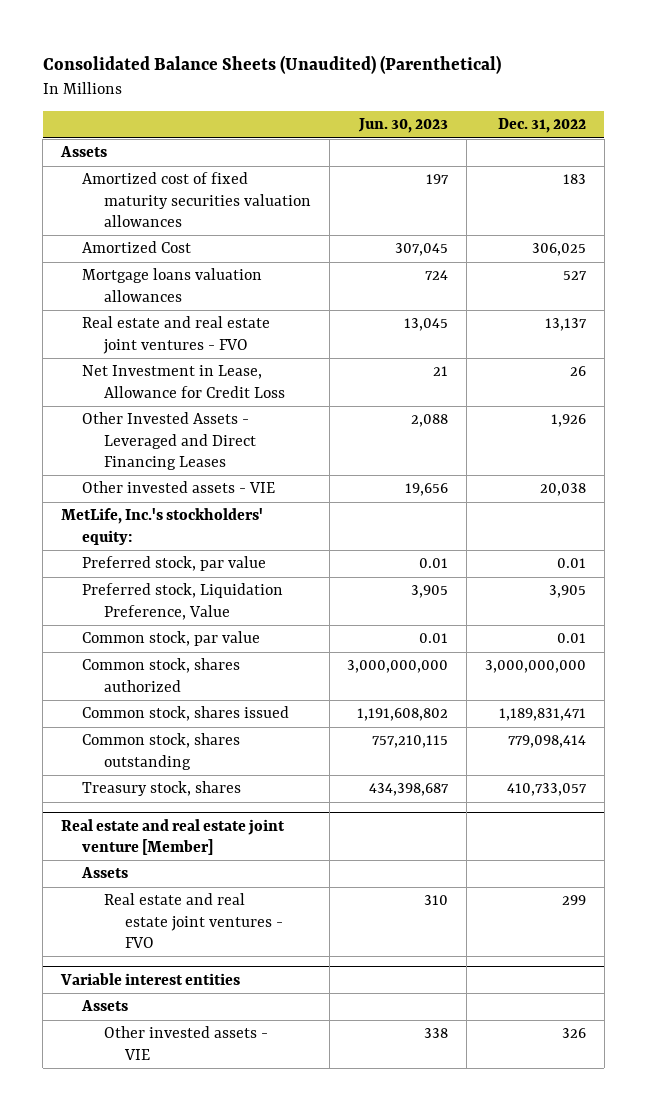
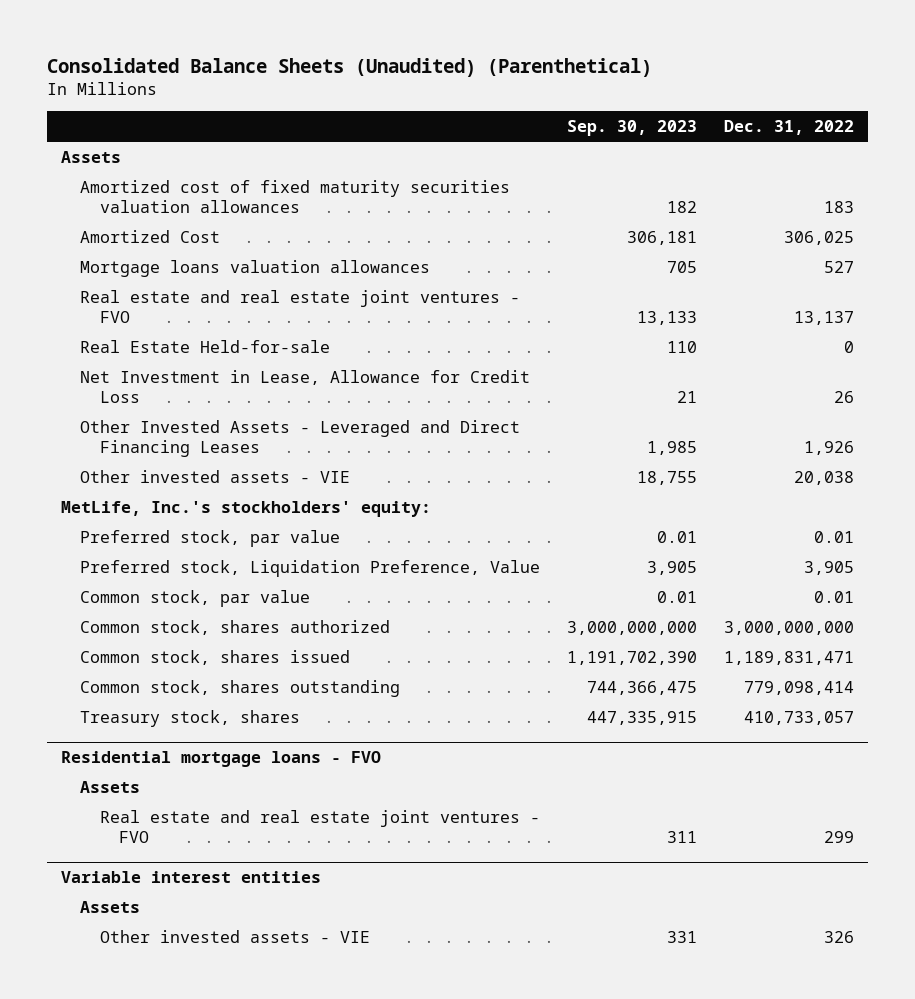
- | Jun. 30, 2023 | Dec. 31, 2022
+ | Sep. 30, 2023 | Dec. 31, 2022
+ Real Estate Held-for-sale | 110 | 0
- Real estate and real estate joint venture [Member]
+ Residential mortgage loans - FVO

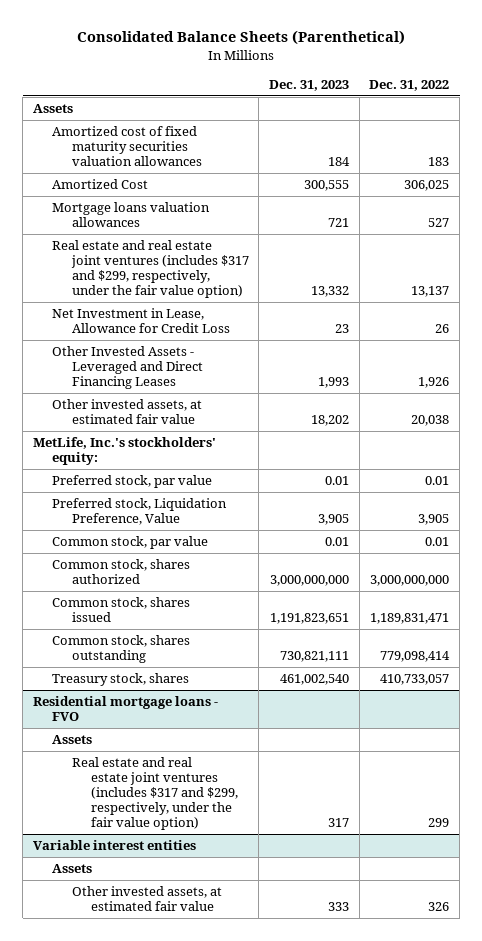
- Consolidated Balance Sheets (Unaudited) (Parenthetical)
+ Consolidated Balance Sheets (Parenthetical)
- | Sep. 30, 2023 | Dec. 31, 2022
+ | Dec. 31, 2023 | Dec. 31, 2022
- Real estate and real estate joint ventures - FVO | 13,133 | 13,137
- Real Estate Held-for-sale | 110 | 0
+ Real estate and real estate joint ventures (includes $317 and $299, respectively, under the fair value option) | 13,332 | 13,137
- Other invested assets - VIE | 18,755 | 20,038
+ Other invested assets, at estimated fair value | 18,202 | 20,038
@ Residential mortgage loans - FVO
- Real estate and real estate joint ventures - FVO | 311 | 299
+ Real estate and real estate joint ventures (includes $317 and $299, respectively, under the fair value option) | 317 | 299
@ Variable interest entities
- Other invested assets - VIE | 331 | 326
+ Other invested assets, at estimated fair value | 333 | 326

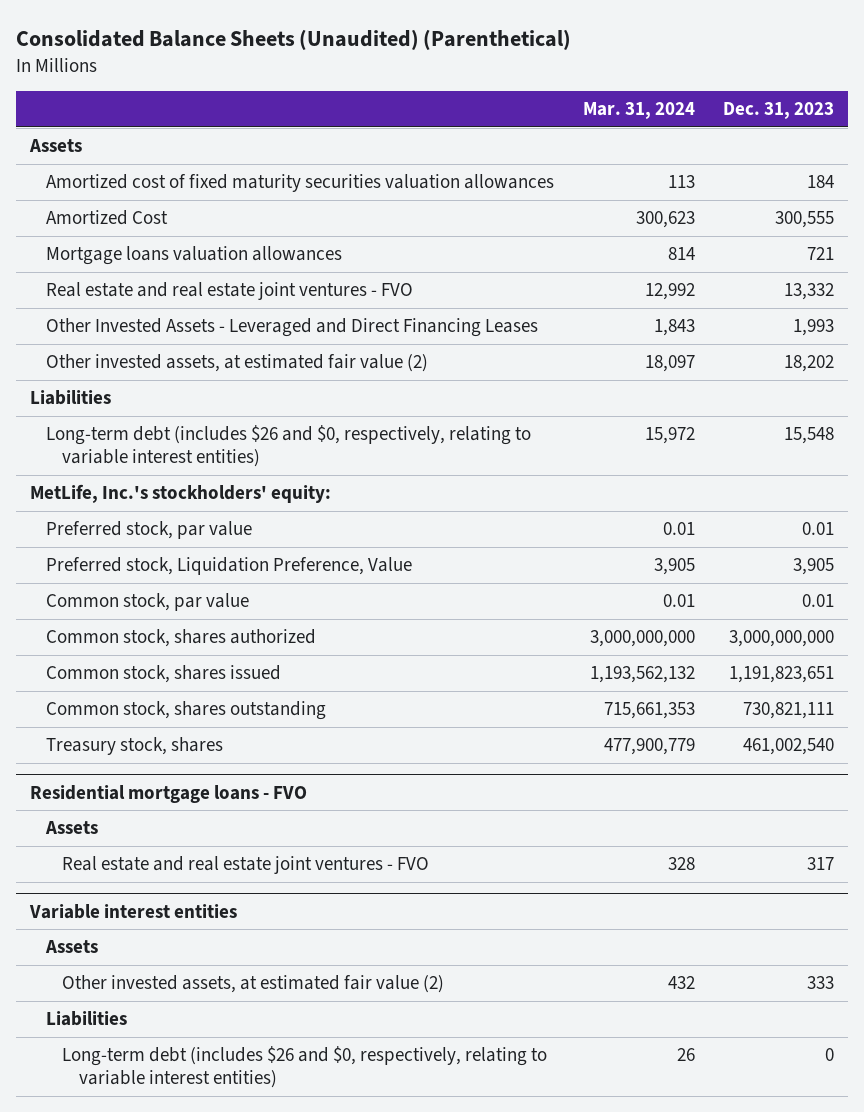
- Consolidated Balance Sheets (Parenthetical)
+ Consolidated Balance Sheets (Unaudited) (Parenthetical)
- | Dec. 31, 2023 | Dec. 31, 2022
+ | Mar. 31, 2024 | Dec. 31, 2023
- Real estate and real estate joint ventures (includes $317 and $299, respectively, under the fair value option) | 13,332 | 13,137
- Net Investment in Lease, Allowance for Credit Loss | 23 | 26
+ Real estate and real estate joint ventures - FVO | 12,992 | 13,332
- Other invested assets, at estimated fair value | 18,202 | 20,038
+ Other invested assets, at estimated fair value (2) | 18,097 | 18,202
+ Liabilities
+ Long-term debt (includes $26 and $0, respectively, relating to variable interest entities) | 15,972 | 15,548
@ Residential mortgage loans - FVO
- Real estate and real estate joint ventures (includes $317 and $299, respectively, under the fair value option) | 317 | 299
+ Real estate and real estate joint ventures - FVO | 328 | 317
@ Variable interest entities
- Other invested assets, at estimated fair value | 333 | 326
+ Other invested assets, at estimated fair value (2) | 432 | 333
+ Liabilities
+ Long-term debt (includes $26 and $0, respectively, relating to variable interest entities) | 26 | 0

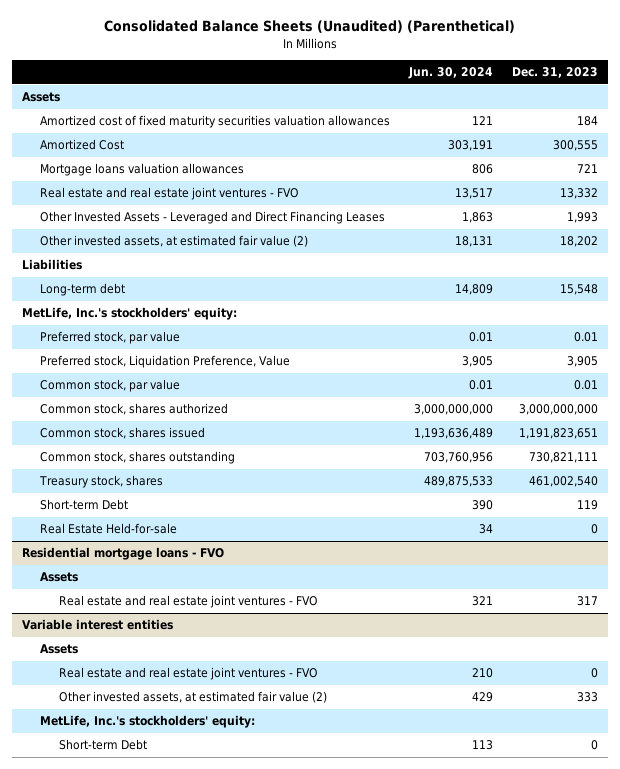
- | Mar. 31, 2024 | Dec. 31, 2023
+ | Jun. 30, 2024 | Dec. 31, 2023
- Long-term debt (includes $26 and $0, respectively, relating to variable interest entities) | 15,972 | 15,548
+ Long-term debt | 14,809 | 15,548
+ Short-term Debt | 390 | 119
+ Real Estate Held-for-sale | 34 | 0
@ Variable interest entities
+ Real estate and real estate joint ventures - FVO | 210 | 0
- Liabilities
- Long-term debt (includes $26 and $0, respectively, relating to variable interest entities) | 26 | 0
+ MetLife, Inc.'s stockholders' equity:
+ Short-term Debt | 113 | 0

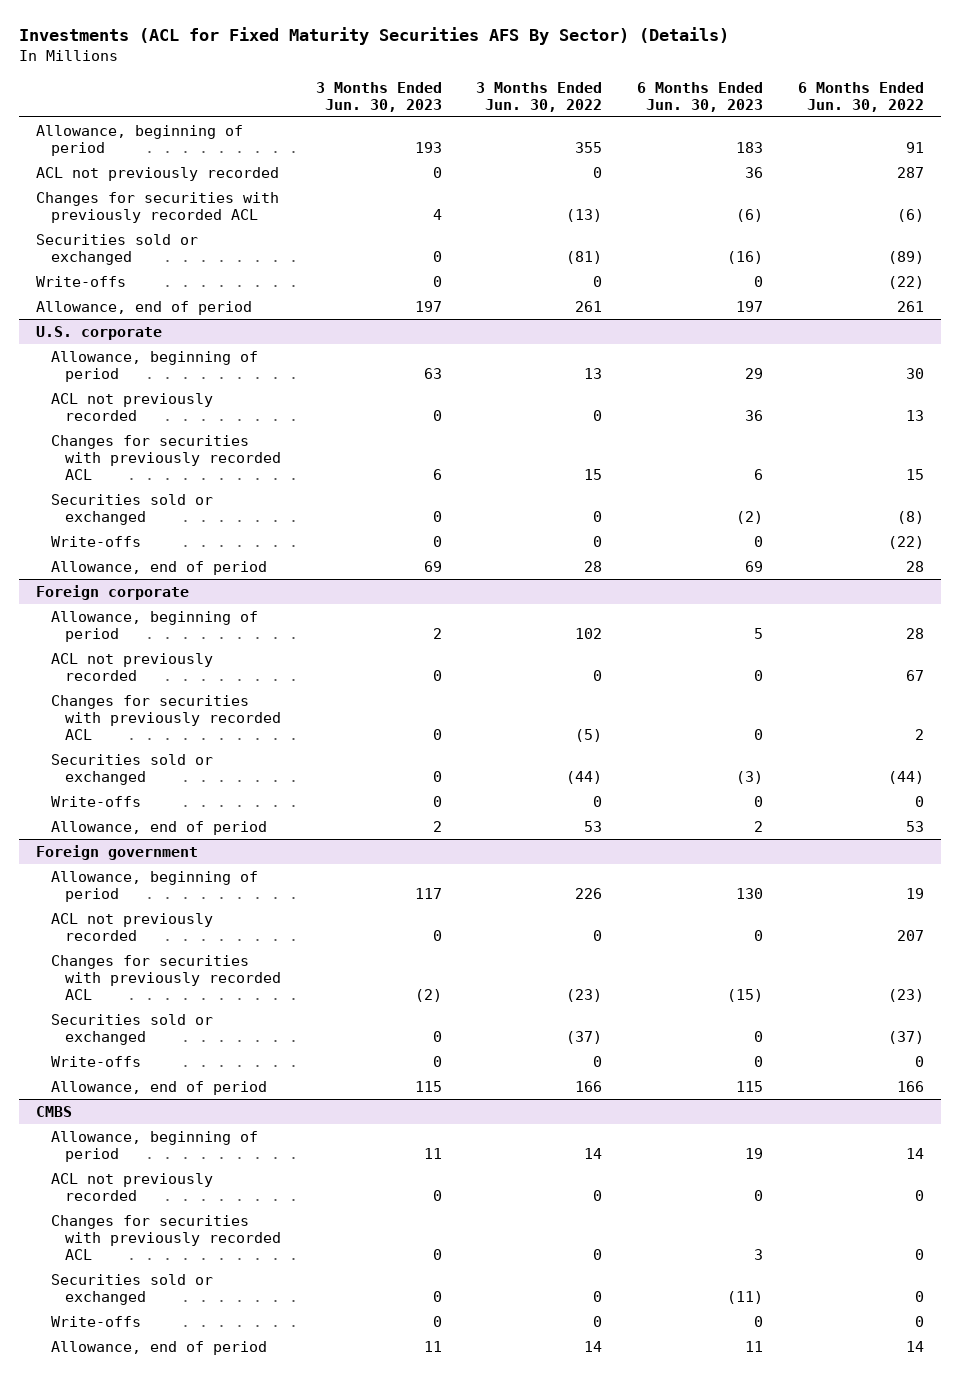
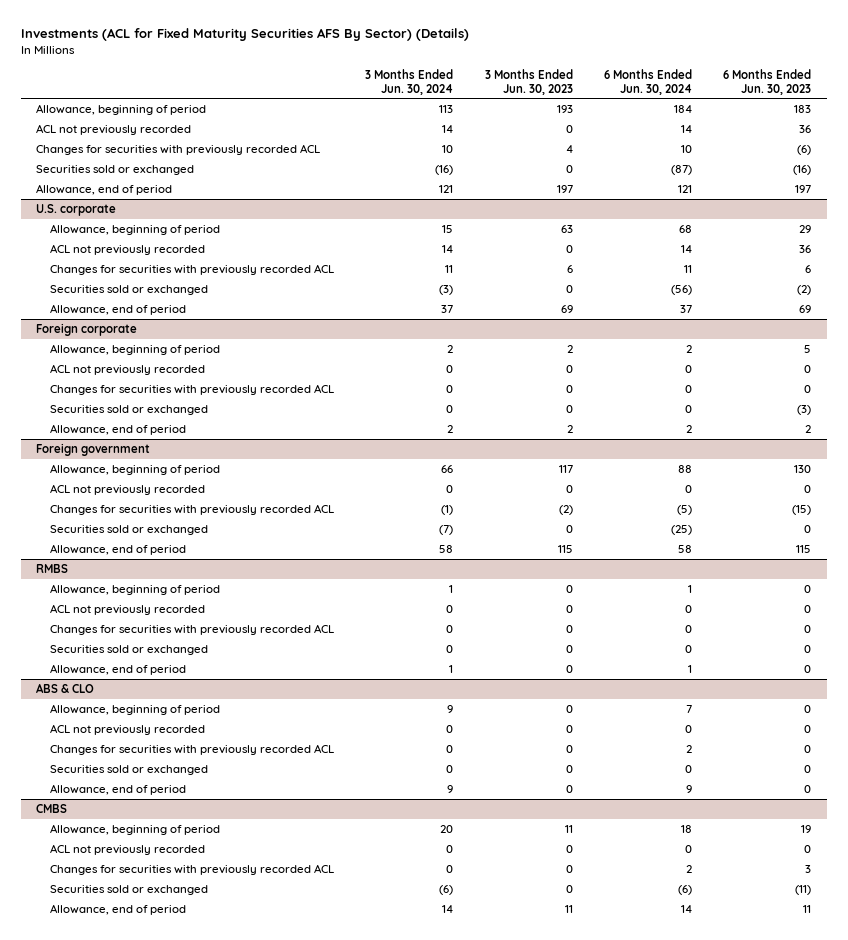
- | 3 Months Ended Jun. 30, 2023 | 3 Months Ended Jun. 30, 2022 | 6 Months Ended Jun. 30, 2023 | 6 Months Ended Jun. 30, 2022
+ | 3 Months Ended Jun. 30, 2024 | 3 Months Ended Jun. 30, 2023 | 6 Months Ended Jun. 30, 2024 | 6 Months Ended Jun. 30, 2023
- Write-offs | 0 | 0 | 0 | (22)
@ U.S. corporate
- Write-offs | 0 | 0 | 0 | (22)
@ Foreign corporate
- Write-offs | 0 | 0 | 0 | 0
@ Foreign government
- Write-offs | 0 | 0 | 0 | 0
+ RMBS
+ Allowance, beginning of period | 1 | 0 | 1 | 0
+ ACL not previously recorded | 0 | 0 | 0 | 0
+ Changes for securities with previously recorded ACL | 0 | 0 | 0 | 0
+ Securities sold or exchanged | 0 | 0 | 0 | 0
+ Allowance, end of period | 1 | 0 | 1 | 0
+ ABS & CLO
+ Allowance, beginning of period | 9 | 0 | 7 | 0
+ ACL not previously recorded | 0 | 0 | 0 | 0
+ Changes for securities with previously recorded ACL | 0 | 0 | 2 | 0
+ Securities sold or exchanged | 0 | 0 | 0 | 0
+ Allowance, end of period | 9 | 0 | 9 | 0
@ CMBS
- Write-offs | 0 | 0 | 0 | 0

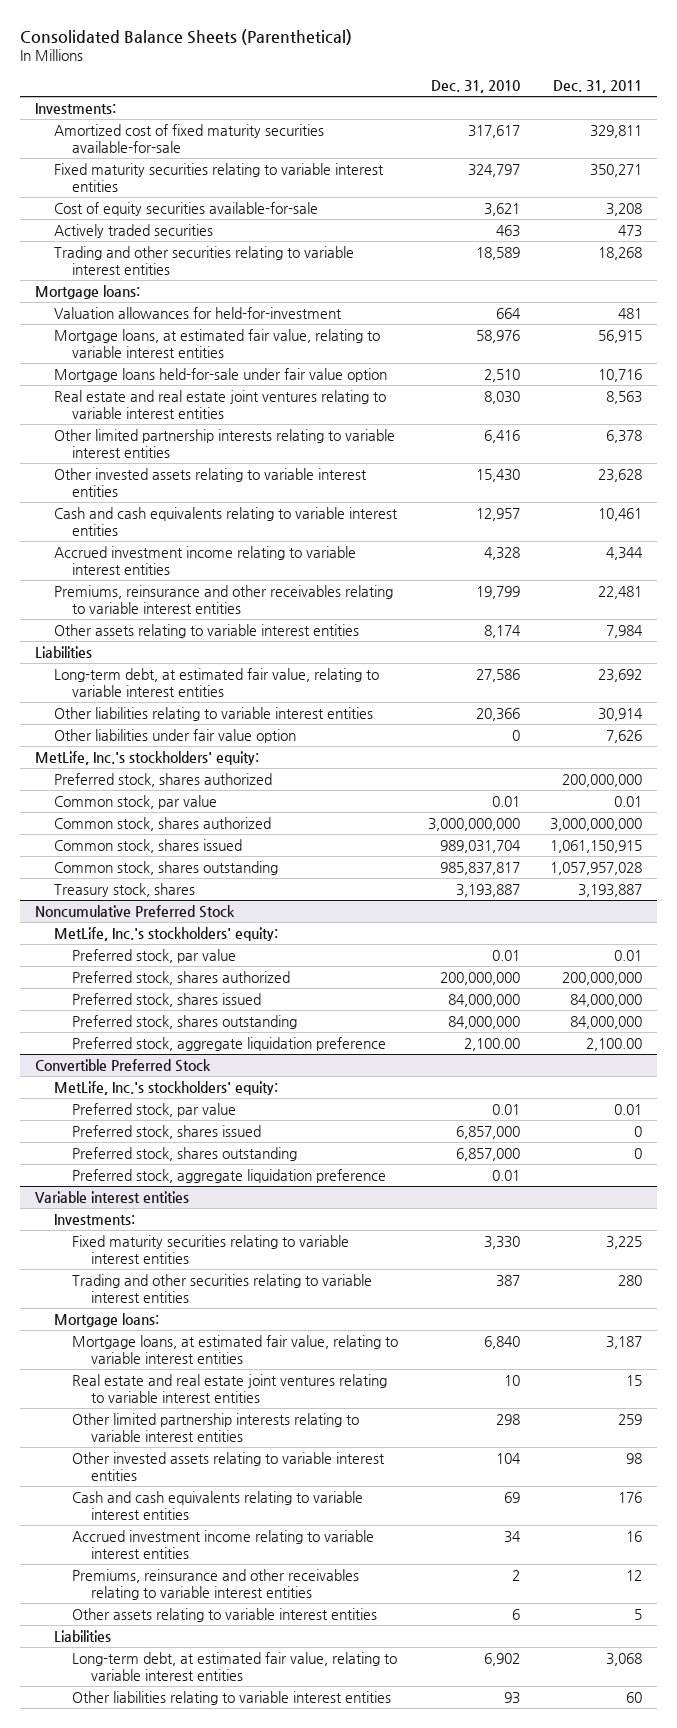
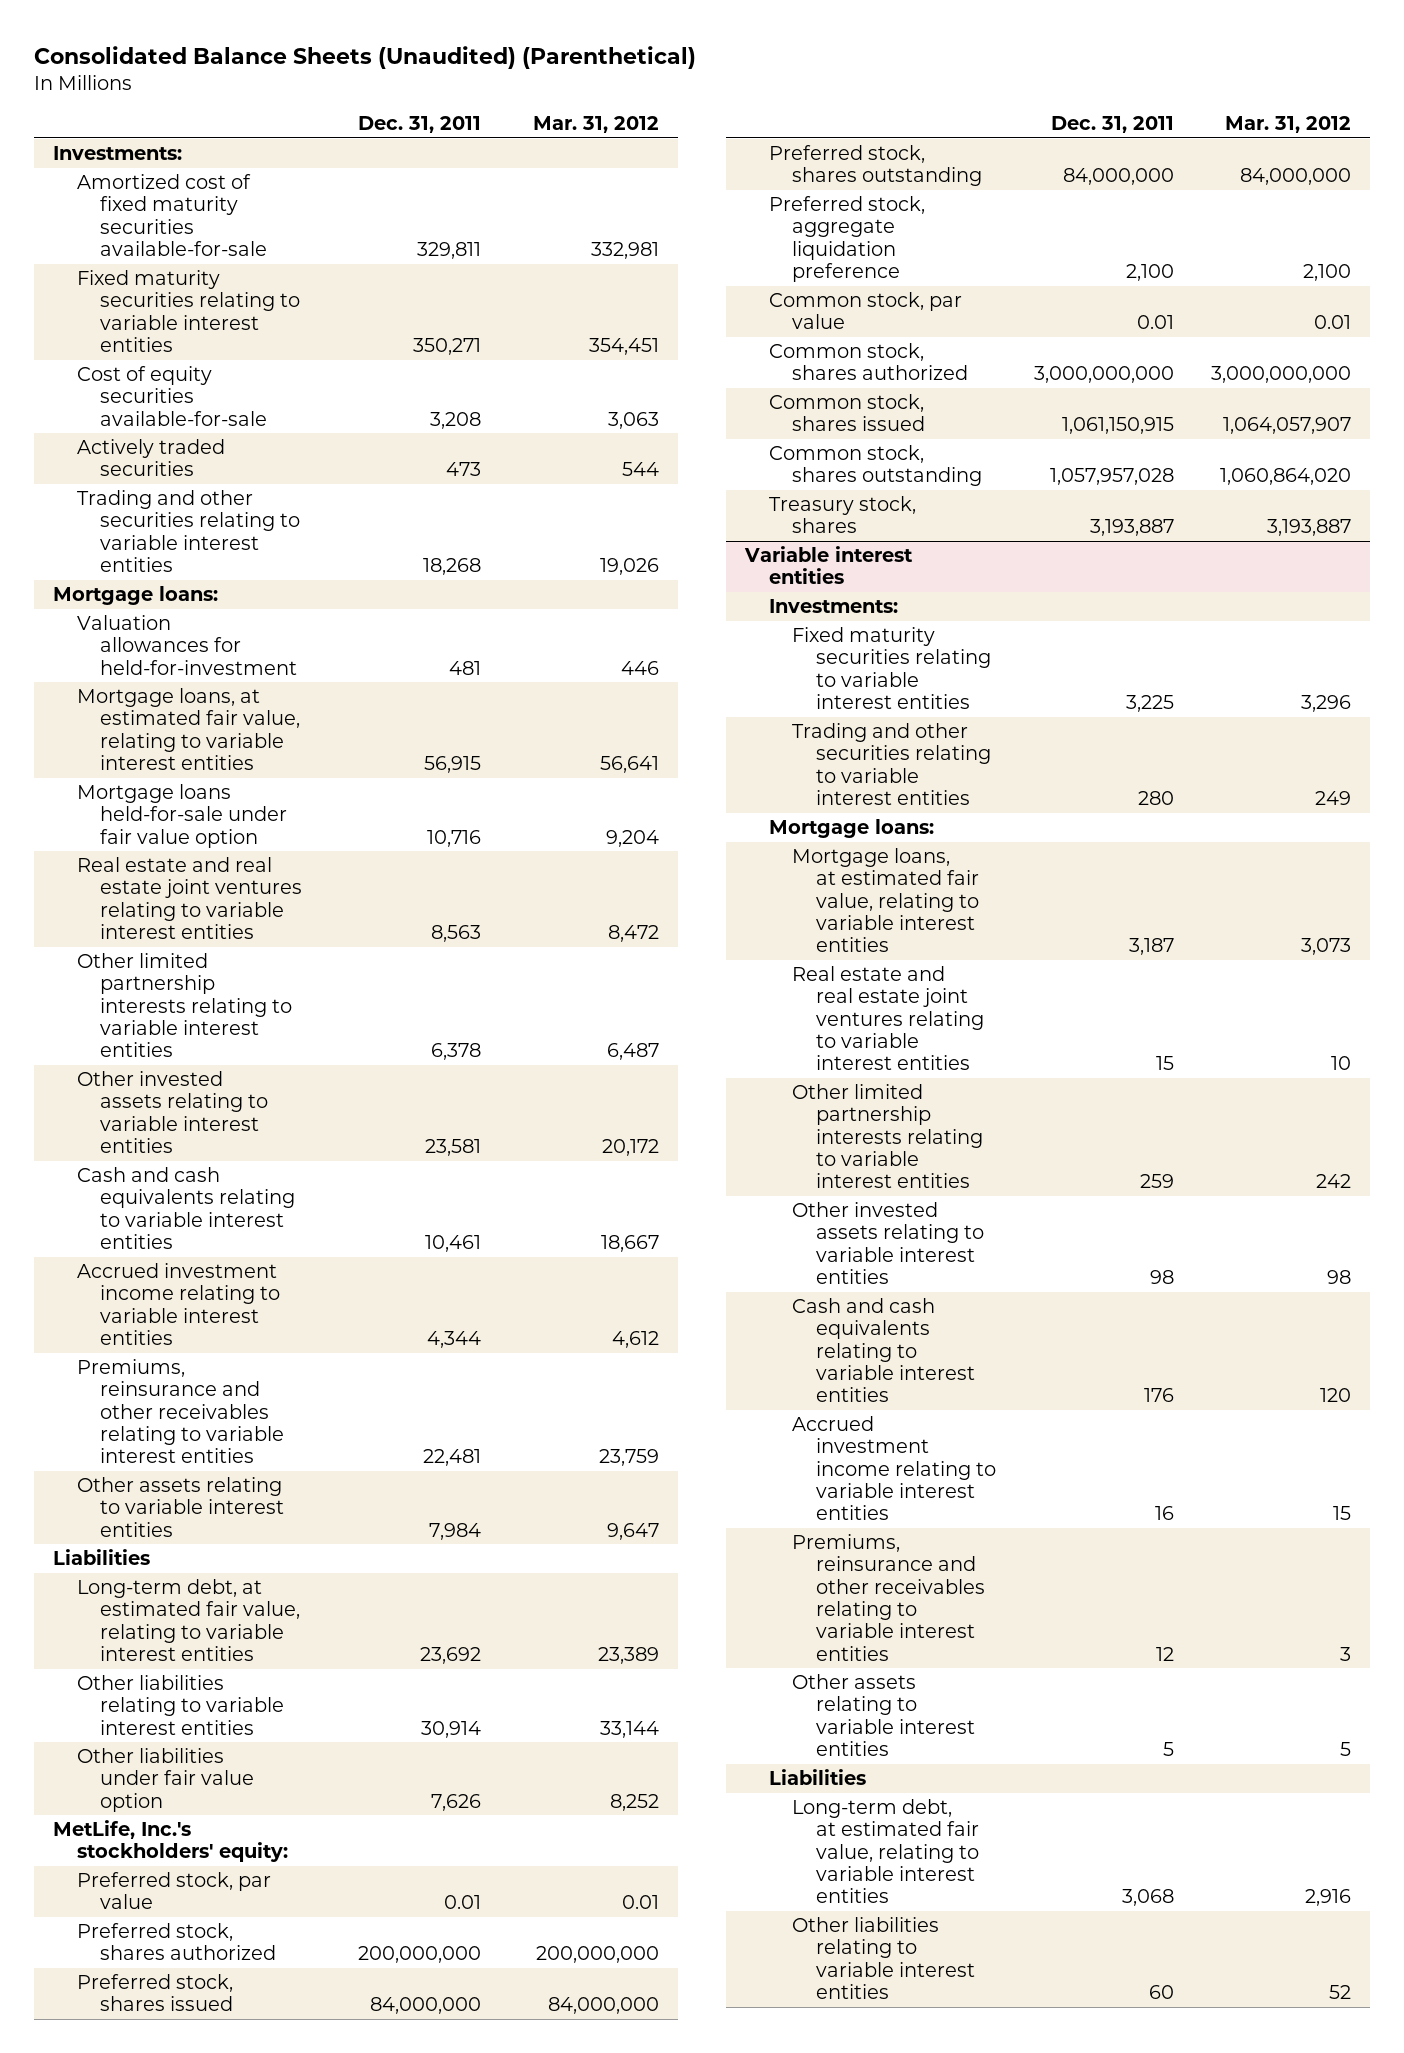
- Consolidated Balance Sheets (Parenthetical)
+ Consolidated Balance Sheets (Unaudited) (Parenthetical)
- | Dec. 31, 2010 | Dec. 31, 2011
+ | Dec. 31, 2011 | Mar. 31, 2012
- Other invested assets relating to variable interest entities | 15,430 | 23,628
+ Other invested assets relating to variable interest entities | 23,581 | 20,172
+ Preferred stock, par value | 0.01 | 0.01
+ Preferred stock, shares issued | 84,000,000 | 84,000,000
+ Preferred stock, shares outstanding | 84,000,000 | 84,000,000
+ Preferred stock, aggregate liquidation preference | 2,100 | 2,100
- Noncumulative Preferred Stock
- MetLife, Inc.'s stockholders' equity:
- Preferred stock, par value | 0.01 | 0.01
- Preferred stock, shares authorized | 200,000,000 | 200,000,000
- Preferred stock, shares issued | 84,000,000 | 84,000,000
- Preferred stock, shares outstanding | 84,000,000 | 84,000,000
- Preferred stock, aggregate liquidation preference | 2,100.00 | 2,100.00
- Convertible Preferred Stock
- MetLife, Inc.'s stockholders' equity:
- Preferred stock, par value | 0.01 | 0.01
- Preferred stock, shares issued | 6,857,000 | 0
- Preferred stock, shares outstanding | 6,857,000 | 0
- Preferred stock, aggregate liquidation preference | 0.01 |

